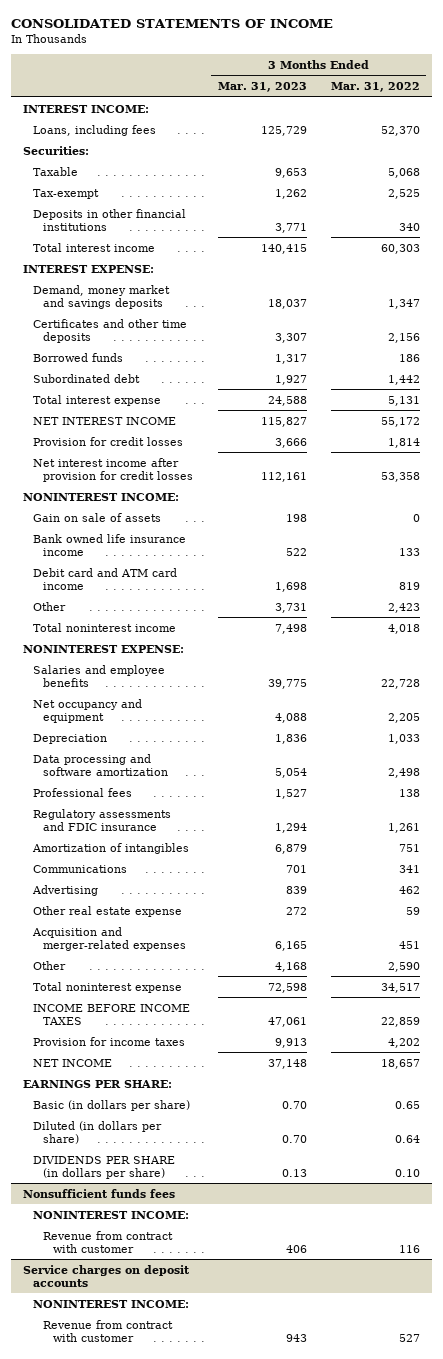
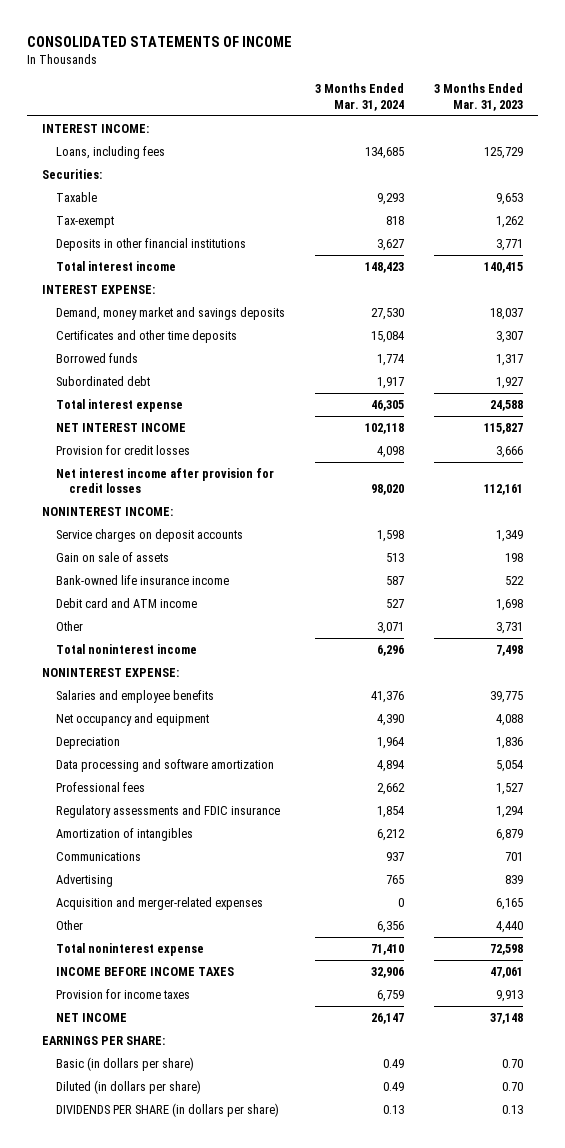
- | 3 Months Ended Mar. 31, 2023 | 3 Months Ended Mar. 31, 2022
+ | 3 Months Ended Mar. 31, 2024 | 3 Months Ended Mar. 31, 2023
+ Service charges on deposit accounts | 1,598 | 1,349
- Bank owned life insurance income | 522 | 133
- Debit card and ATM card income | 1,698 | 819
+ Bank-owned life insurance income | 587 | 522
+ Debit card and ATM income | 527 | 1,698
- Other real estate expense | 272 | 59
- Other | 4,168 | 2,590
+ Other | 6,356 | 4,440
- Nonsufficient funds fees
- NONINTEREST INCOME:
- Revenue from contract with customer | 406 | 116
- Service charges on deposit accounts
- NONINTEREST INCOME:
- Revenue from contract with customer | 943 | 527

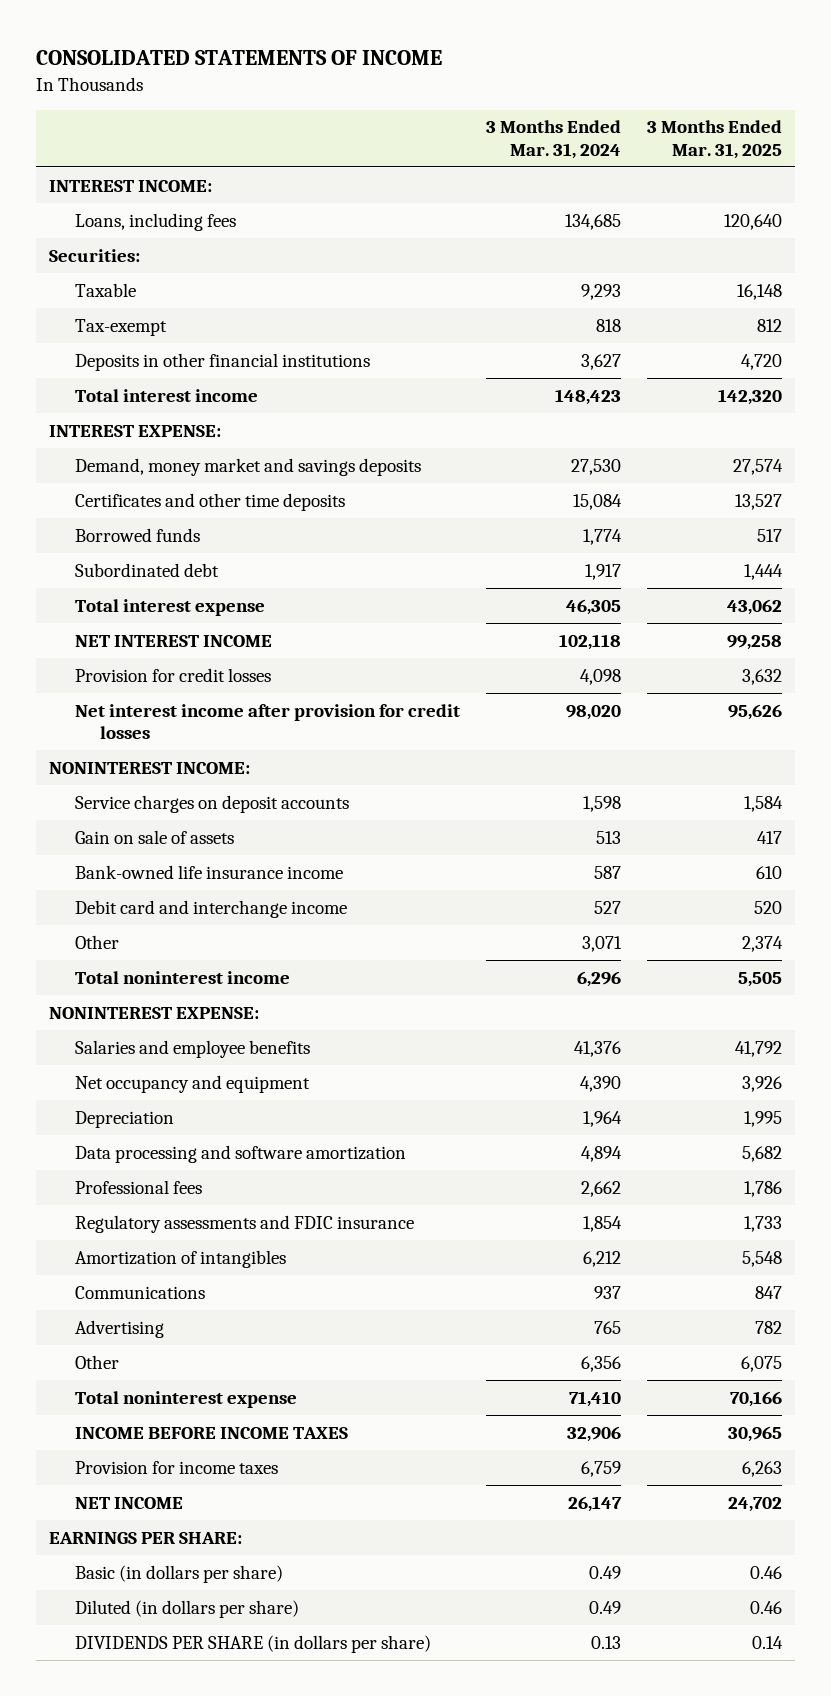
- | 3 Months Ended Mar. 31, 2024 | 3 Months Ended Mar. 31, 2023
+ | 3 Months Ended Mar. 31, 2024 | 3 Months Ended Mar. 31, 2025
- Debit card and ATM income | 527 | 1,698
+ Debit card and interchange income | 527 | 520
- Acquisition and merger-related expenses | 0 | 6,165

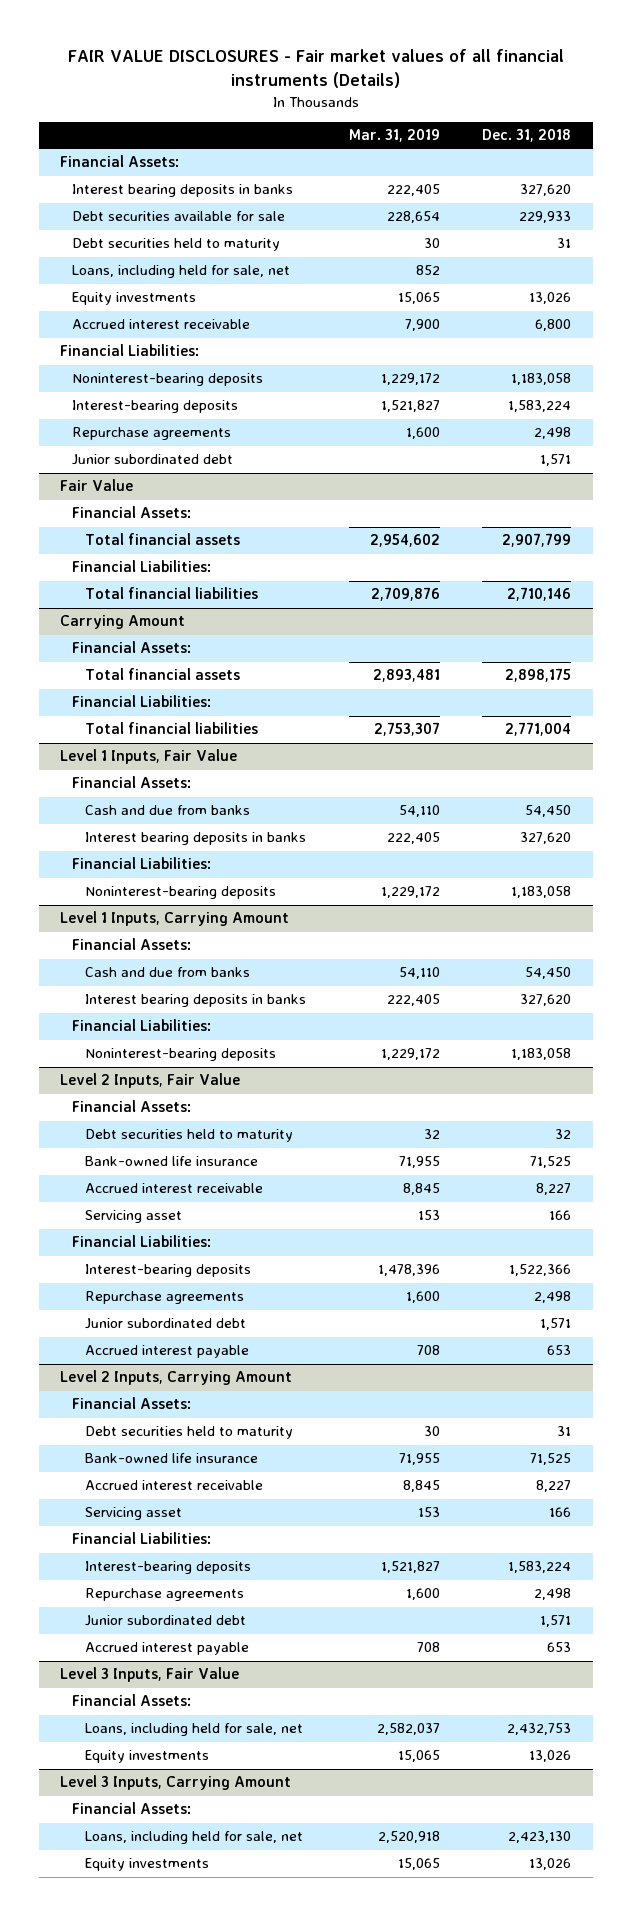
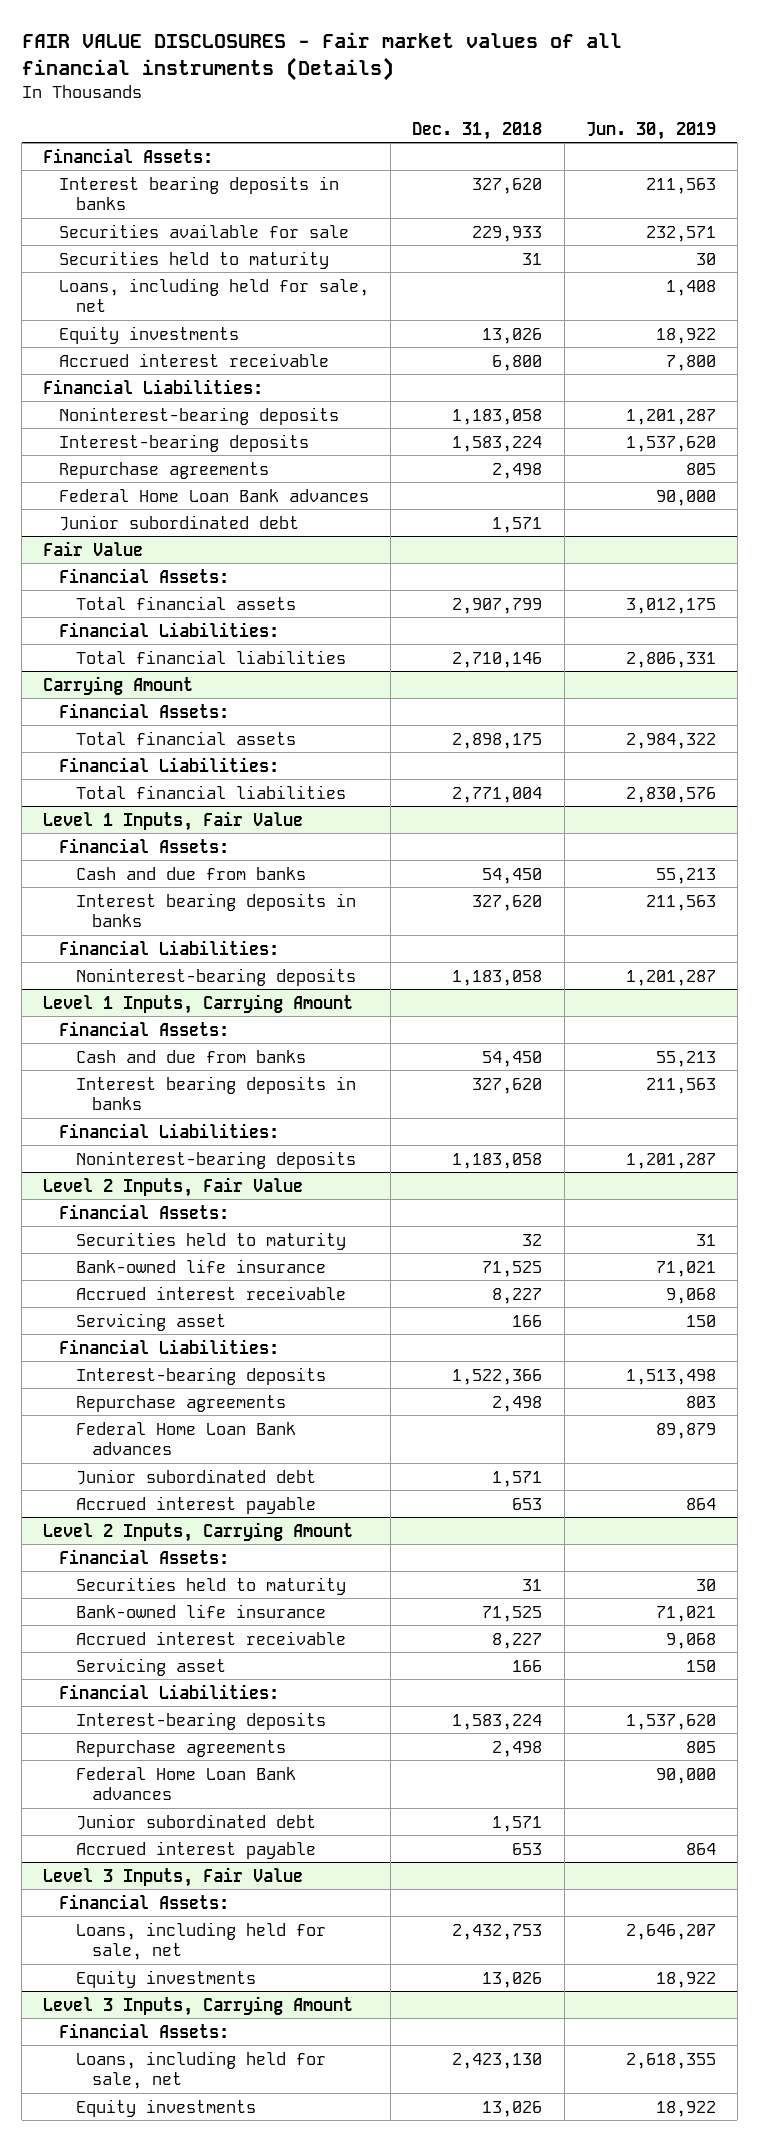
- | Mar. 31, 2019 | Dec. 31, 2018
+ | Dec. 31, 2018 | Jun. 30, 2019
- Debt securities available for sale | 228,654 | 229,933
- Debt securities held to maturity | 30 | 31
+ Securities available for sale | 229,933 | 232,571
+ Securities held to maturity | 31 | 30
+ Federal Home Loan Bank advances | | 90,000
@ Level 2 Inputs, Fair Value
- Debt securities held to maturity | 32 | 32
+ Securities held to maturity | 32 | 31
+ Federal Home Loan Bank advances | | 89,879
@ Level 2 Inputs, Carrying Amount
- Debt securities held to maturity | 30 | 31
+ Securities held to maturity | 31 | 30
+ Federal Home Loan Bank advances | | 90,000

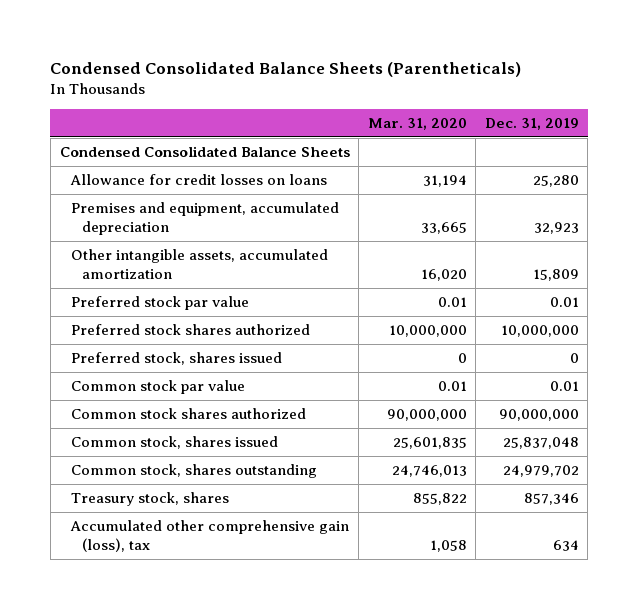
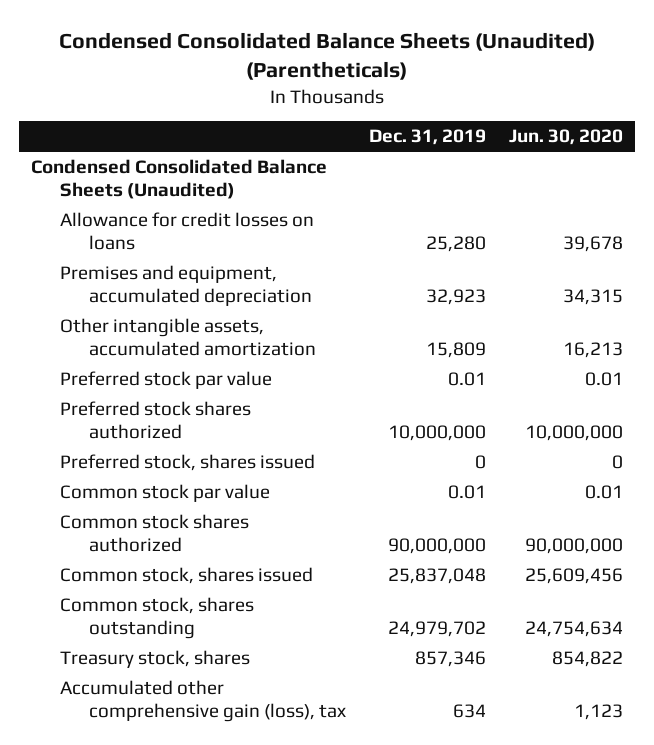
- Condensed Consolidated Balance Sheets (Parentheticals)
+ Condensed Consolidated Balance Sheets (Unaudited) (Parentheticals)
- | Mar. 31, 2020 | Dec. 31, 2019
+ | Dec. 31, 2019 | Jun. 30, 2020
- Condensed Consolidated Balance Sheets
+ Condensed Consolidated Balance Sheets (Unaudited)

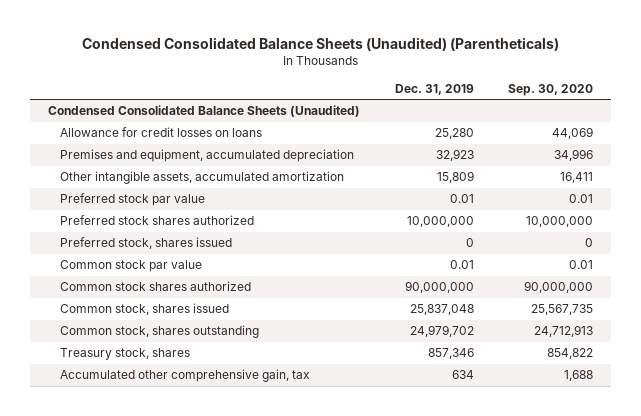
- | Dec. 31, 2019 | Jun. 30, 2020
+ | Dec. 31, 2019 | Sep. 30, 2020
- Accumulated other comprehensive gain (loss), tax | 634 | 1,123
+ Accumulated other comprehensive gain, tax | 634 | 1,688

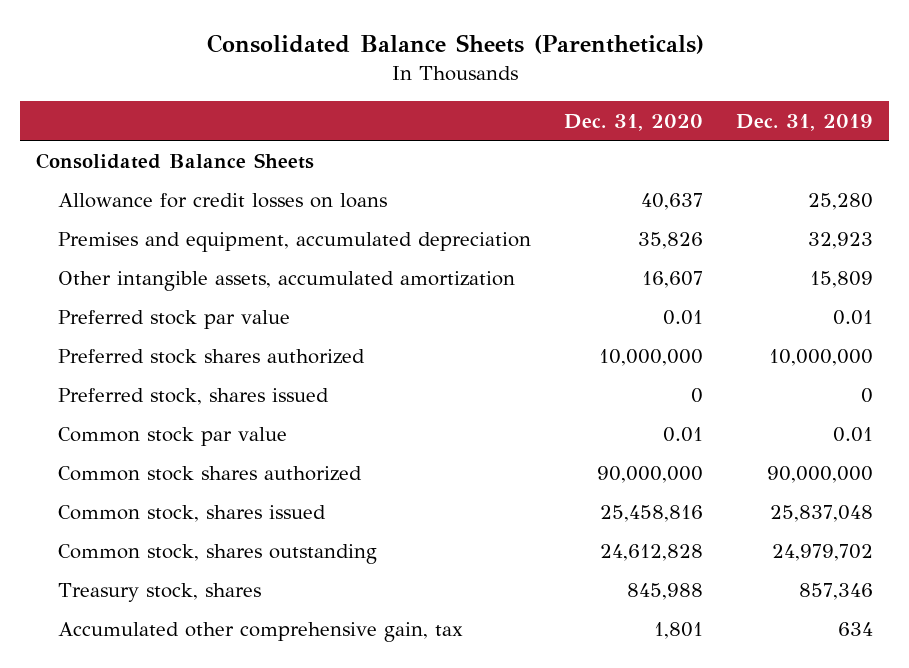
- Condensed Consolidated Balance Sheets (Unaudited) (Parentheticals)
+ Consolidated Balance Sheets (Parentheticals)
- | Dec. 31, 2019 | Sep. 30, 2020
+ | Dec. 31, 2020 | Dec. 31, 2019
- Condensed Consolidated Balance Sheets (Unaudited)
+ Consolidated Balance Sheets

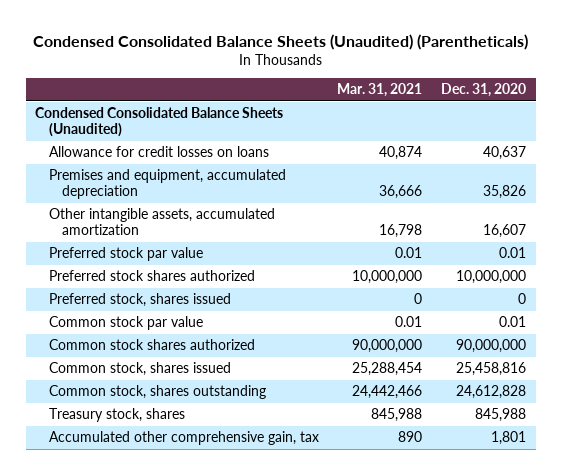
- Consolidated Balance Sheets (Parentheticals)
+ Condensed Consolidated Balance Sheets (Unaudited) (Parentheticals)
- | Dec. 31, 2020 | Dec. 31, 2019
+ | Mar. 31, 2021 | Dec. 31, 2020
- Consolidated Balance Sheets
+ Condensed Consolidated Balance Sheets (Unaudited)

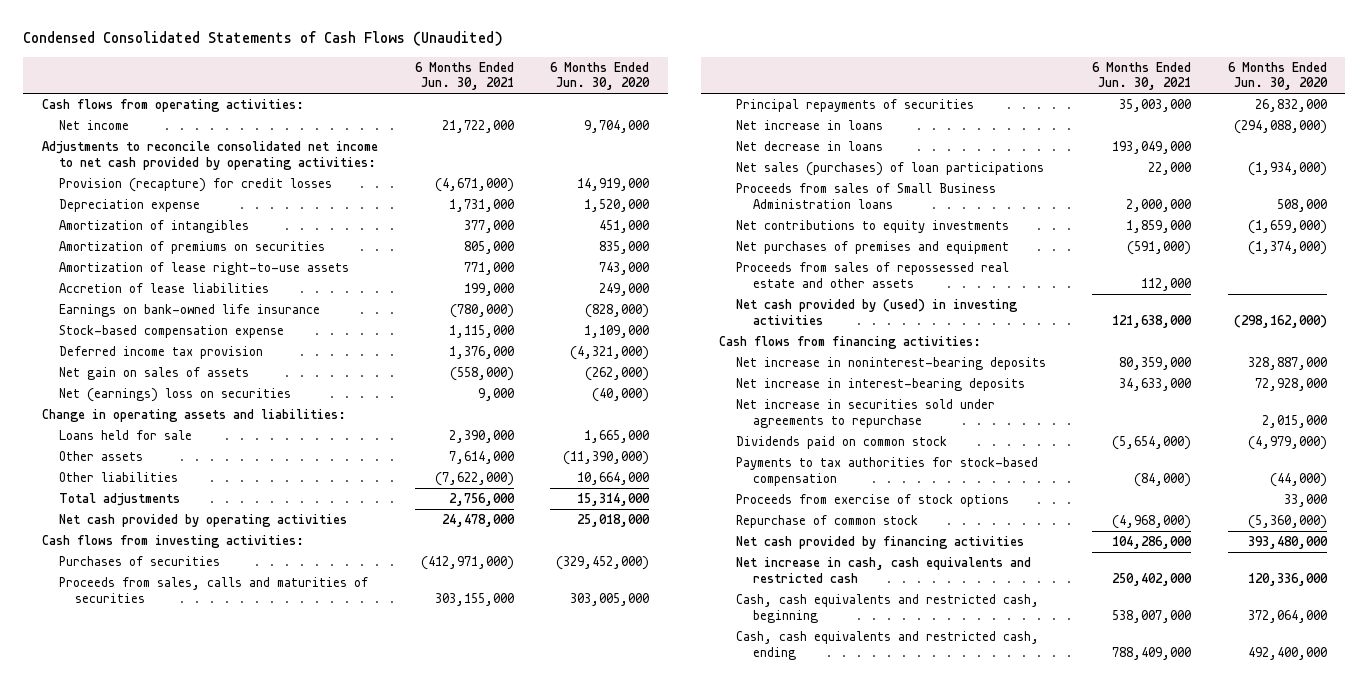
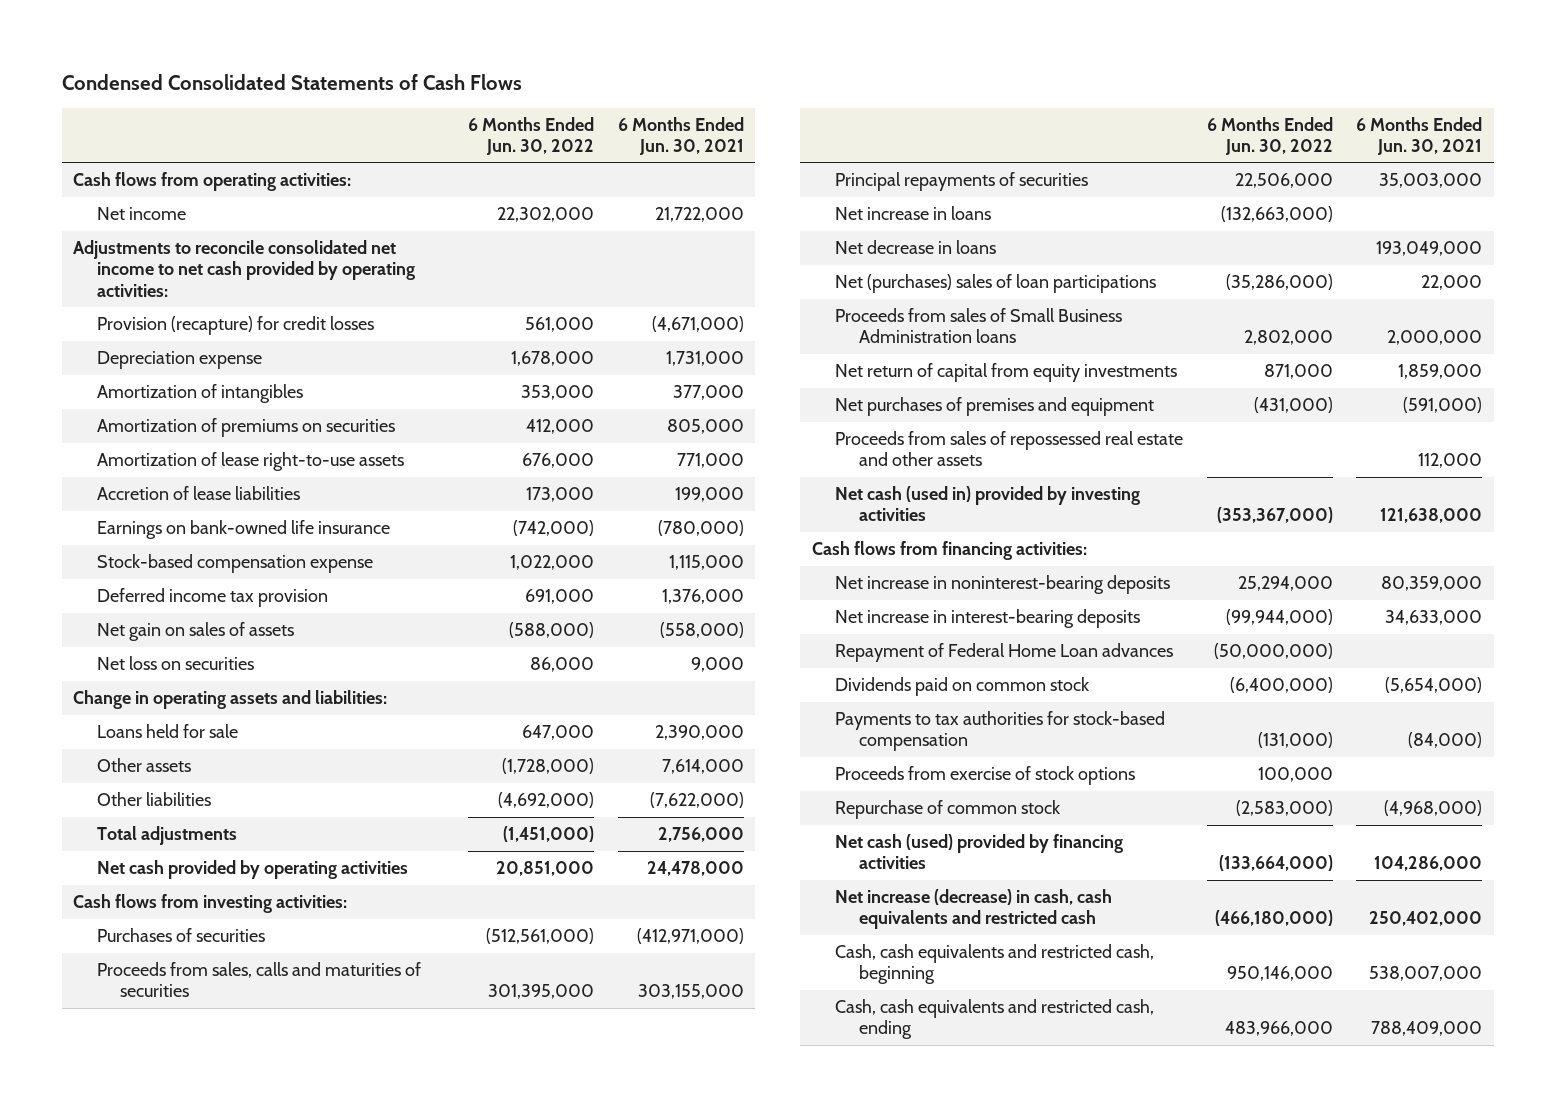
- Condensed Consolidated Statements of Cash Flows (Unaudited)
+ Condensed Consolidated Statements of Cash Flows
- | 6 Months Ended Jun. 30, 2021 | 6 Months Ended Jun. 30, 2020
+ | 6 Months Ended Jun. 30, 2022 | 6 Months Ended Jun. 30, 2021
- Net (earnings) loss on securities | 9,000 | (40,000)
+ Net loss on securities | 86,000 | 9,000
- Net sales (purchases) of loan participations | 22,000 | (1,934,000)
+ Net (purchases) sales of loan participations | (35,286,000) | 22,000
- Net contributions to equity investments | 1,859,000 | (1,659,000)
+ Net return of capital from equity investments | 871,000 | 1,859,000
- Net cash provided by (used) in investing activities | 121,638,000 | (298,162,000)
+ Net cash (used in) provided by investing activities | (353,367,000) | 121,638,000
- Net increase in securities sold under agreements to repurchase | | 2,015,000
+ Repayment of Federal Home Loan advances | (50,000,000) |
- Net cash provided by financing activities | 104,286,000 | 393,480,000
- Net increase in cash, cash equivalents and restricted cash | 250,402,000 | 120,336,000
+ Net cash (used) provided by financing activities | (133,664,000) | 104,286,000
+ Net increase (decrease) in cash, cash equivalents and restricted cash | (466,180,000) | 250,402,000

